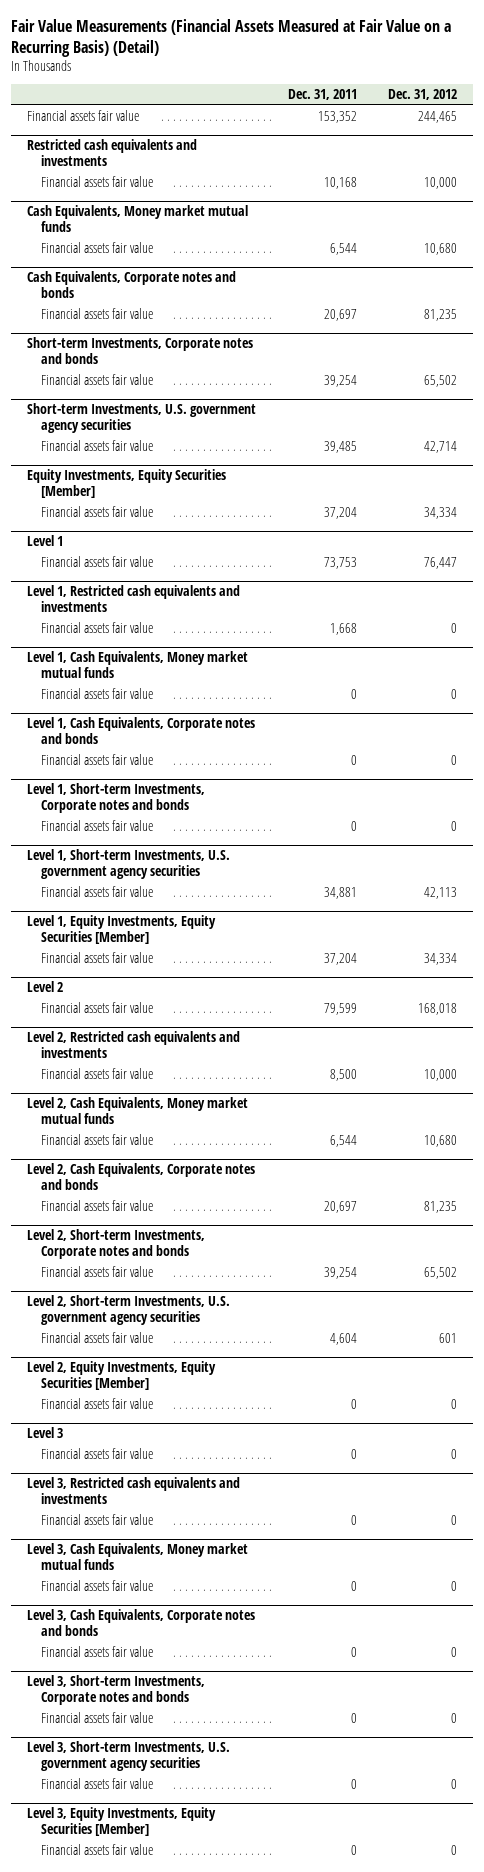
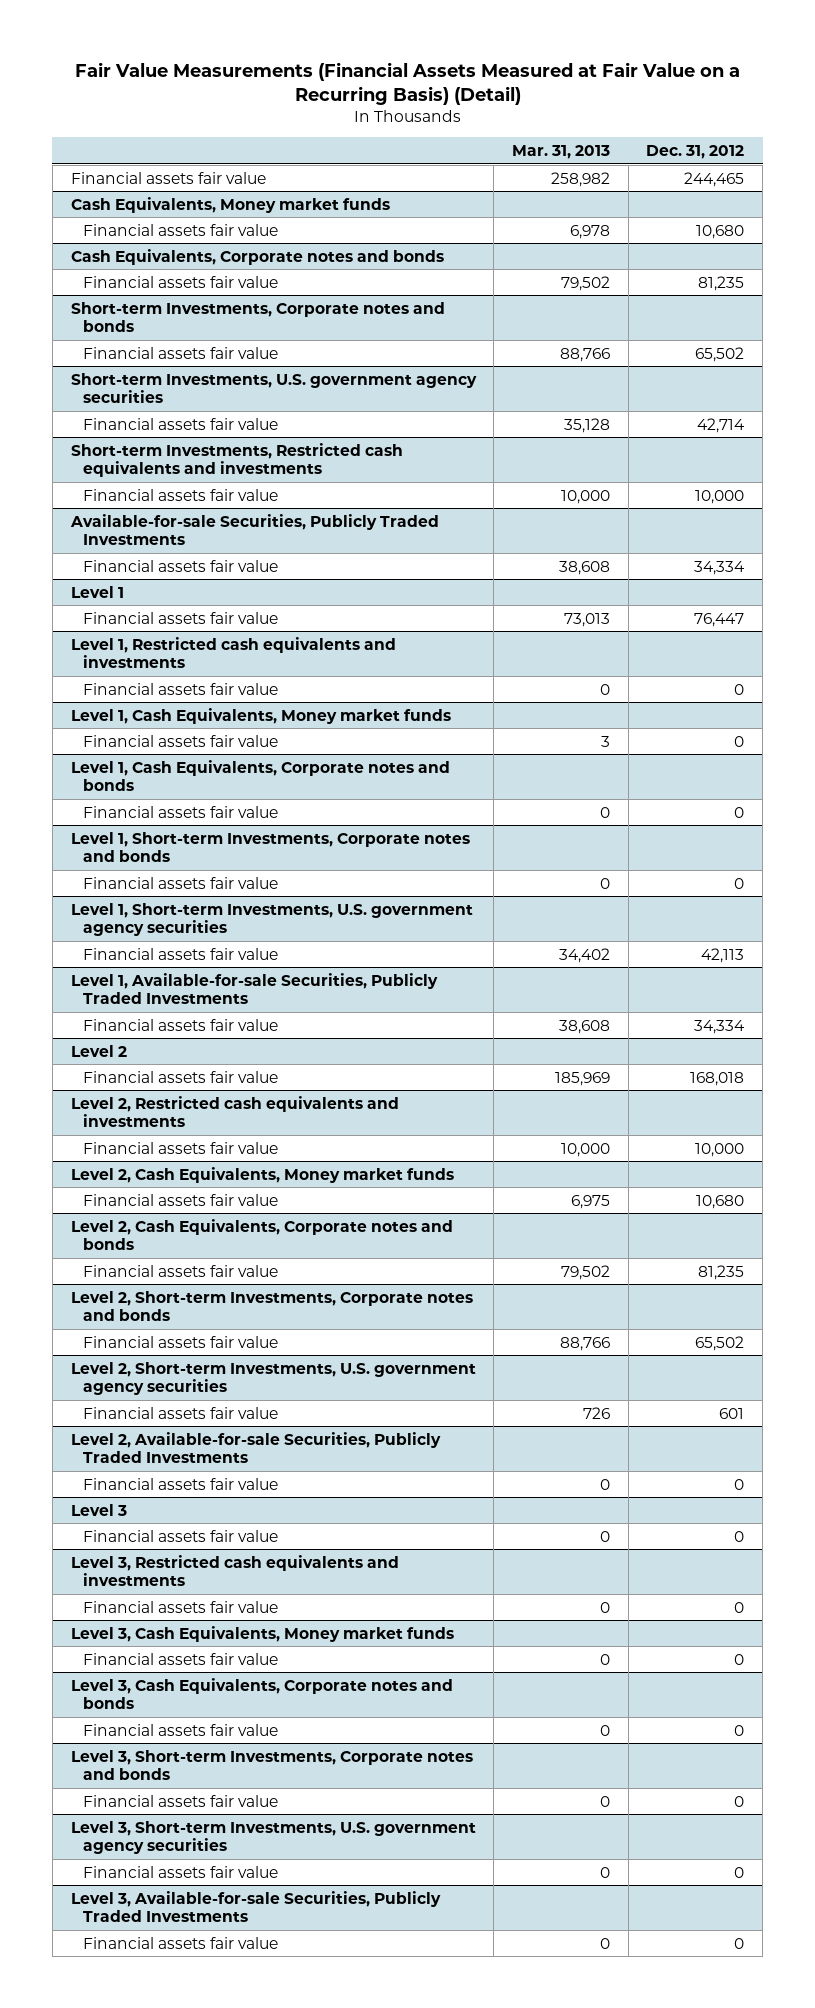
- | Dec. 31, 2011 | Dec. 31, 2012
+ | Mar. 31, 2013 | Dec. 31, 2012
- Restricted cash equivalents and investments
- Financial assets fair value | 10,168 | 10,000
- Cash Equivalents, Money market mutual funds
+ Cash Equivalents, Money market funds
- Equity Investments, Equity Securities [Member]
+ Short-term Investments, Restricted cash equivalents and investments
+ Financial assets fair value | 10,000 | 10,000
+ Available-for-sale Securities, Publicly Traded Investments
- Level 1, Cash Equivalents, Money market mutual funds
+ Level 1, Cash Equivalents, Money market funds
- Level 1, Equity Investments, Equity Securities [Member]
+ Level 1, Available-for-sale Securities, Publicly Traded Investments
- Level 2, Cash Equivalents, Money market mutual funds
+ Level 2, Cash Equivalents, Money market funds
- Level 2, Equity Investments, Equity Securities [Member]
+ Level 2, Available-for-sale Securities, Publicly Traded Investments
- Level 3, Cash Equivalents, Money market mutual funds
+ Level 3, Cash Equivalents, Money market funds
- Level 3, Equity Investments, Equity Securities [Member]
+ Level 3, Available-for-sale Securities, Publicly Traded Investments

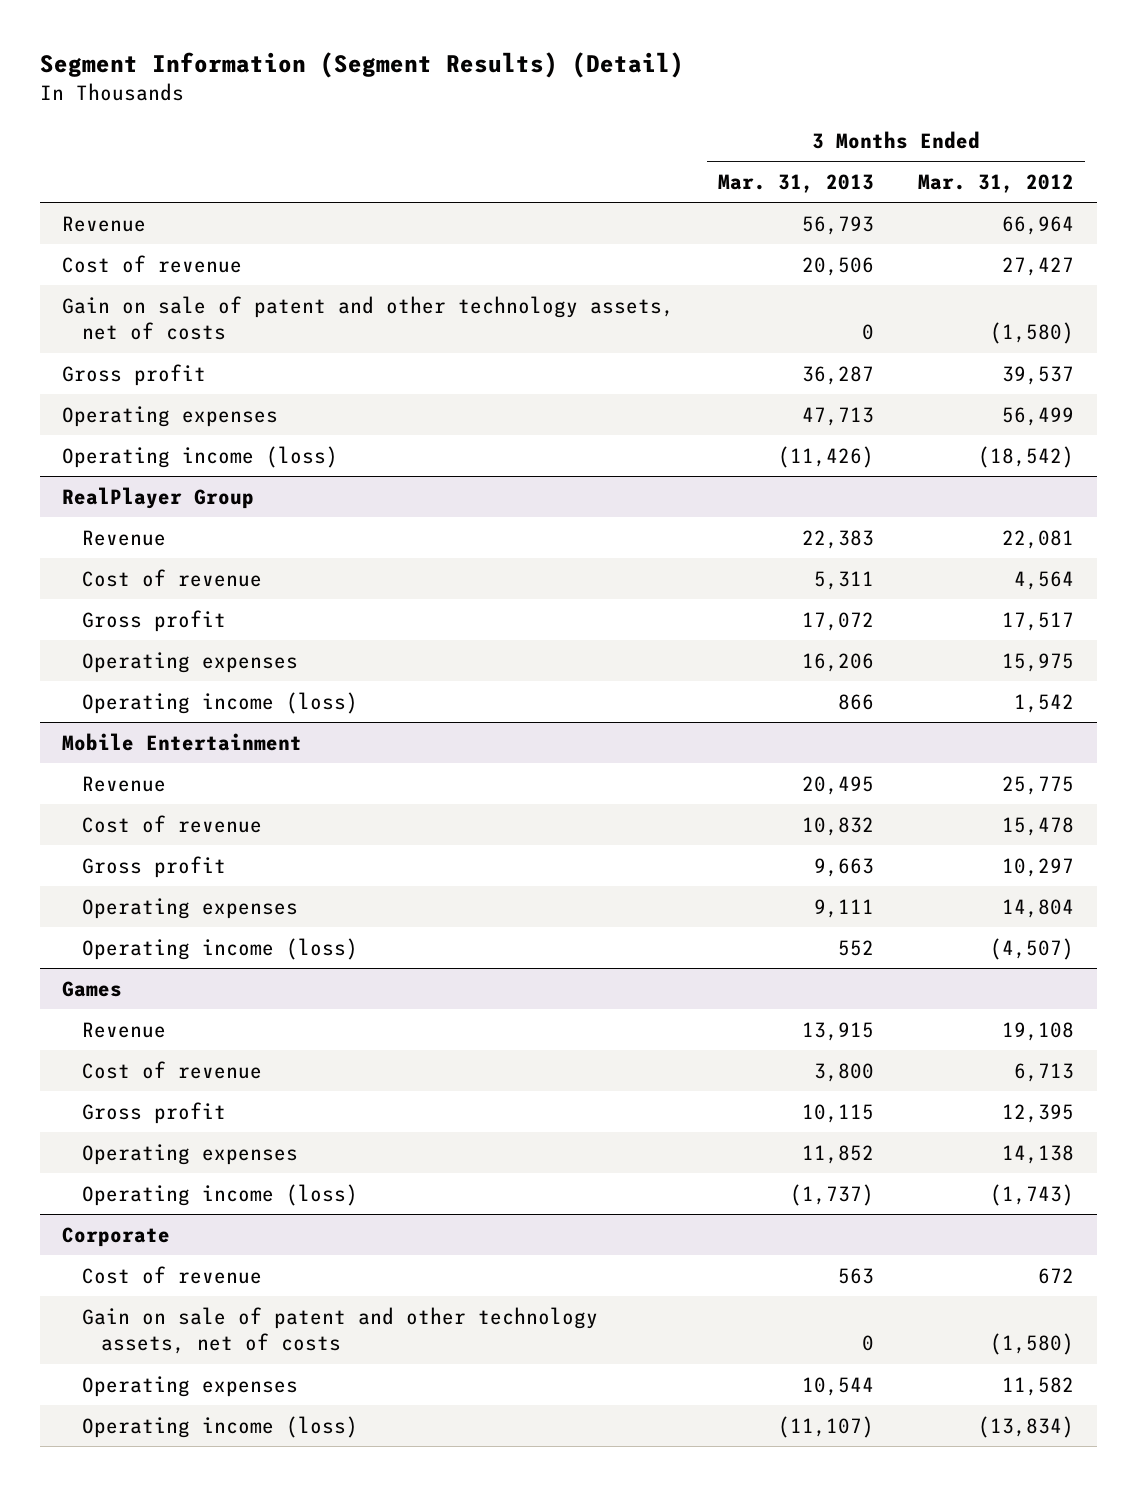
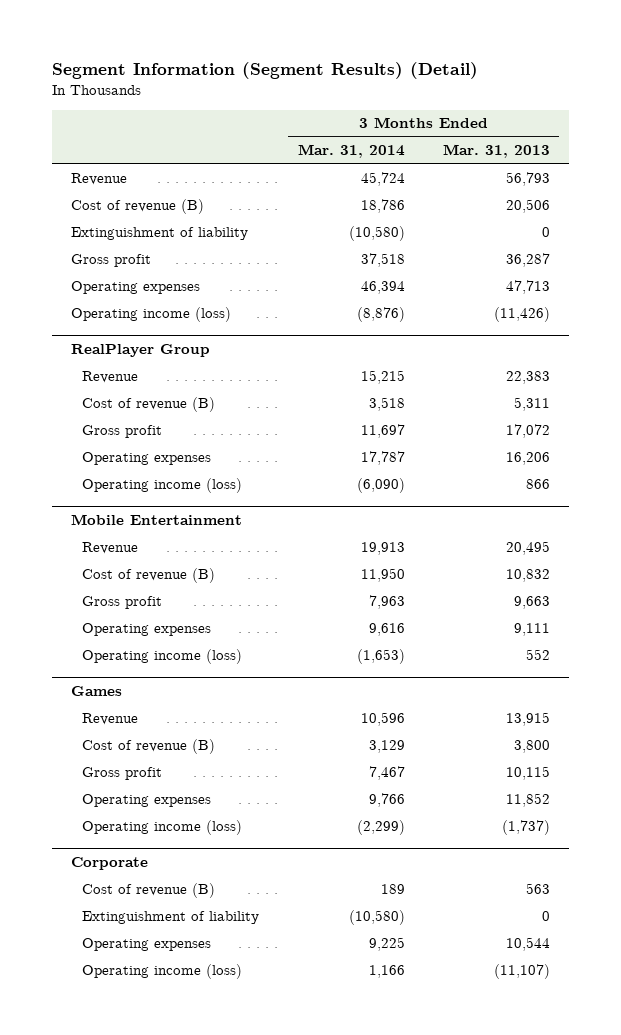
- | 3 Months Ended Mar. 31, 2013 | 3 Months Ended Mar. 31, 2012
+ | 3 Months Ended Mar. 31, 2014 | 3 Months Ended Mar. 31, 2013
- Cost of revenue | 20,506 | 27,427
- Gain on sale of patent and other technology assets, net of costs | 0 | (1,580)
+ Cost of revenue (B) | 18,786 | 20,506
+ Extinguishment of liability | (10,580) | 0
@ RealPlayer Group
- Cost of revenue | 5,311 | 4,564
+ Cost of revenue (B) | 3,518 | 5,311
@ Mobile Entertainment
- Cost of revenue | 10,832 | 15,478
+ Cost of revenue (B) | 11,950 | 10,832
@ Games
- Cost of revenue | 3,800 | 6,713
+ Cost of revenue (B) | 3,129 | 3,800
@ Corporate
- Cost of revenue | 563 | 672
- Gain on sale of patent and other technology assets, net of costs | 0 | (1,580)
+ Cost of revenue (B) | 189 | 563
+ Extinguishment of liability | (10,580) | 0

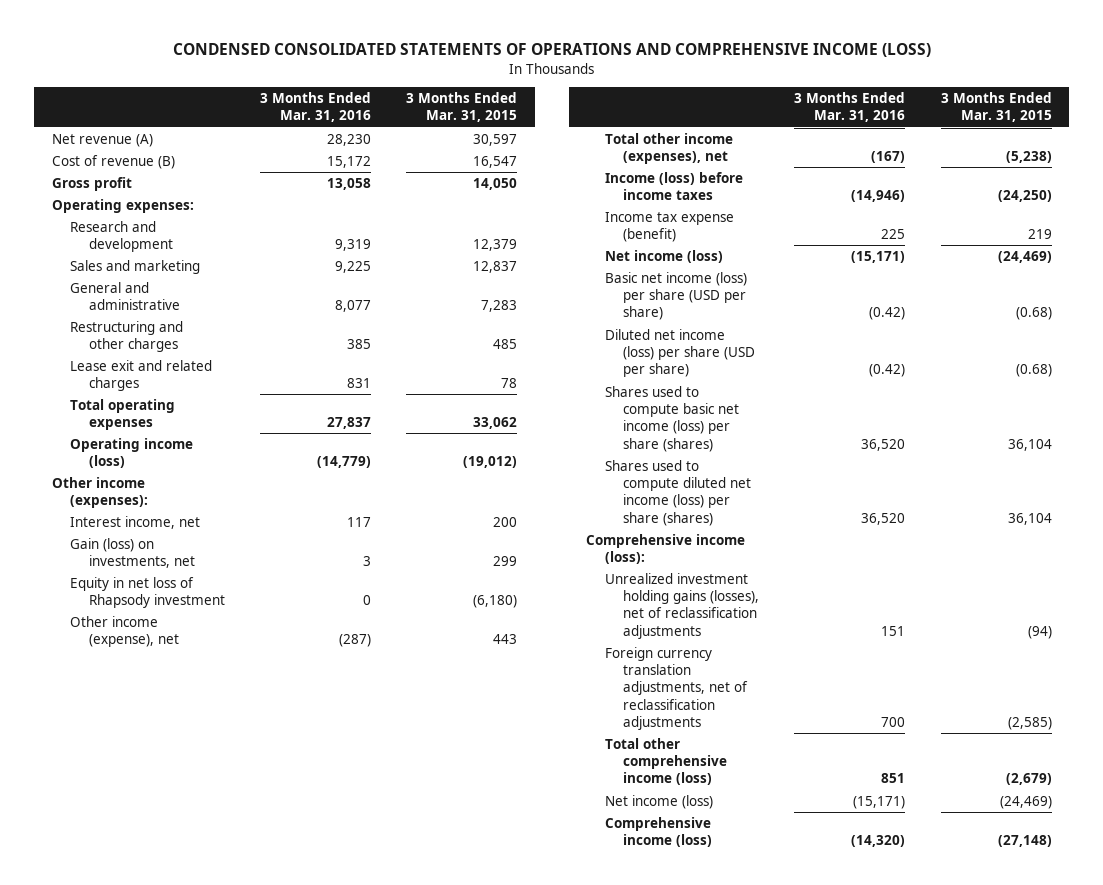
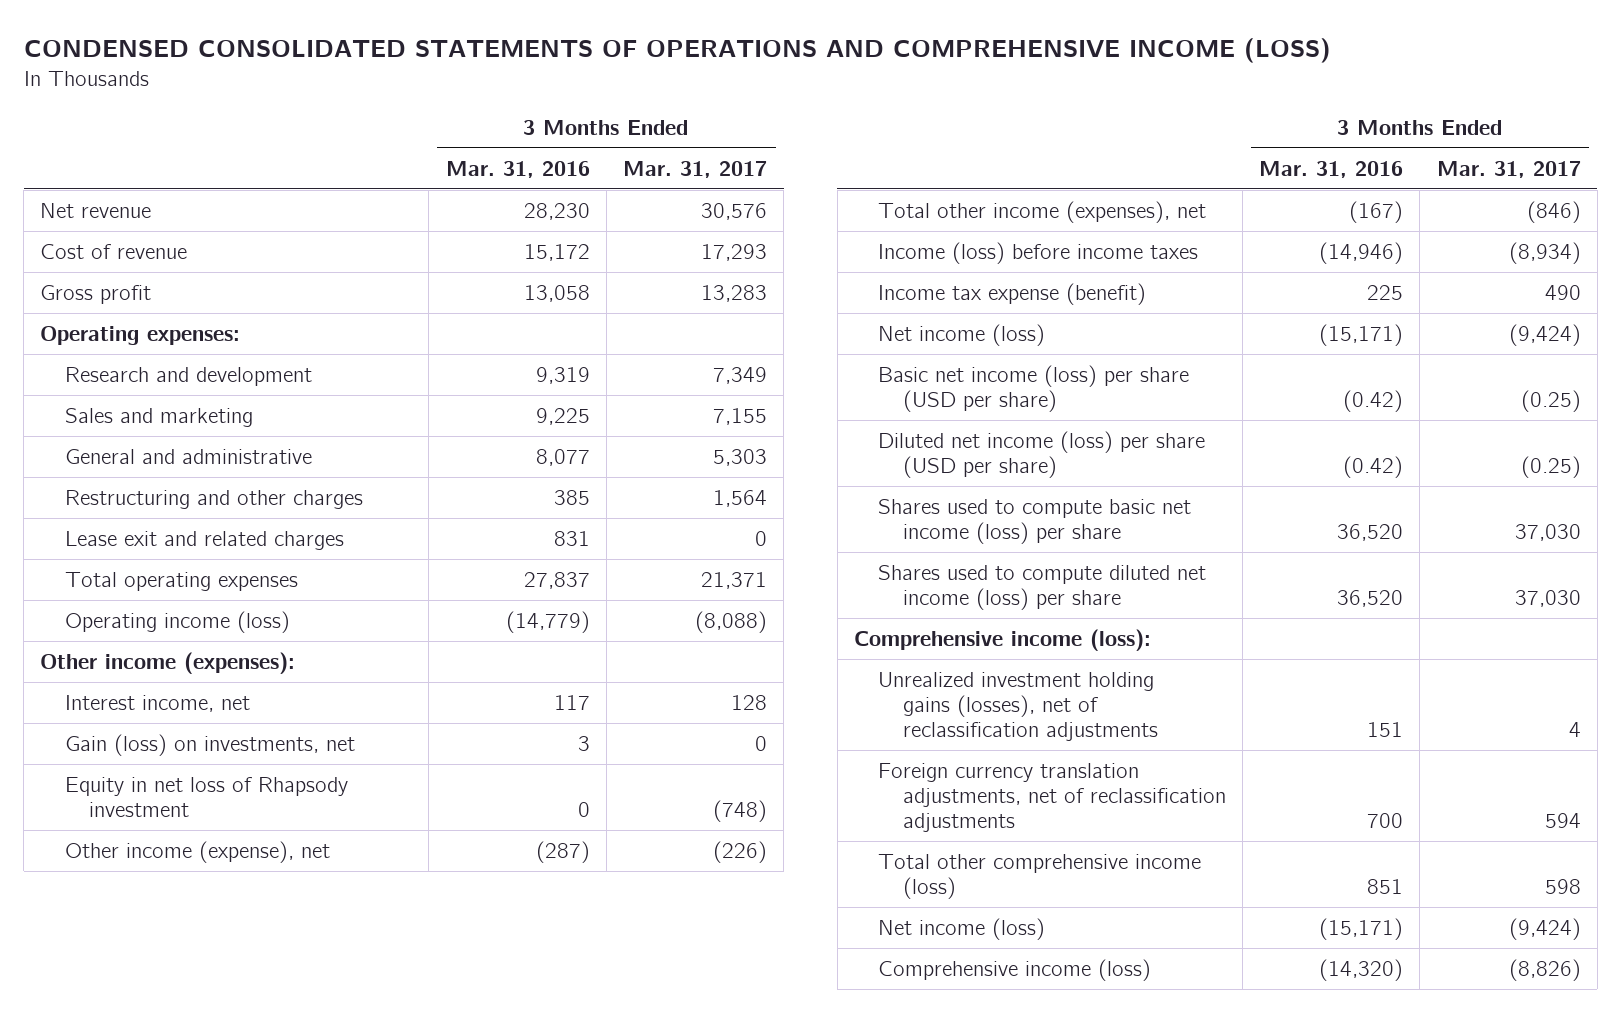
- | 3 Months Ended Mar. 31, 2016 | 3 Months Ended Mar. 31, 2015
+ | 3 Months Ended Mar. 31, 2016 | 3 Months Ended Mar. 31, 2017
- Net revenue (A) | 28,230 | 30,597
- Cost of revenue (B) | 15,172 | 16,547
+ Net revenue | 28,230 | 30,576
+ Cost of revenue | 15,172 | 17,293
- Shares used to compute basic net income (loss) per share (shares) | 36,520 | 36,104
- Shares used to compute diluted net income (loss) per share (shares) | 36,520 | 36,104
+ Shares used to compute basic net income (loss) per share | 36,520 | 37,030
+ Shares used to compute diluted net income (loss) per share | 36,520 | 37,030

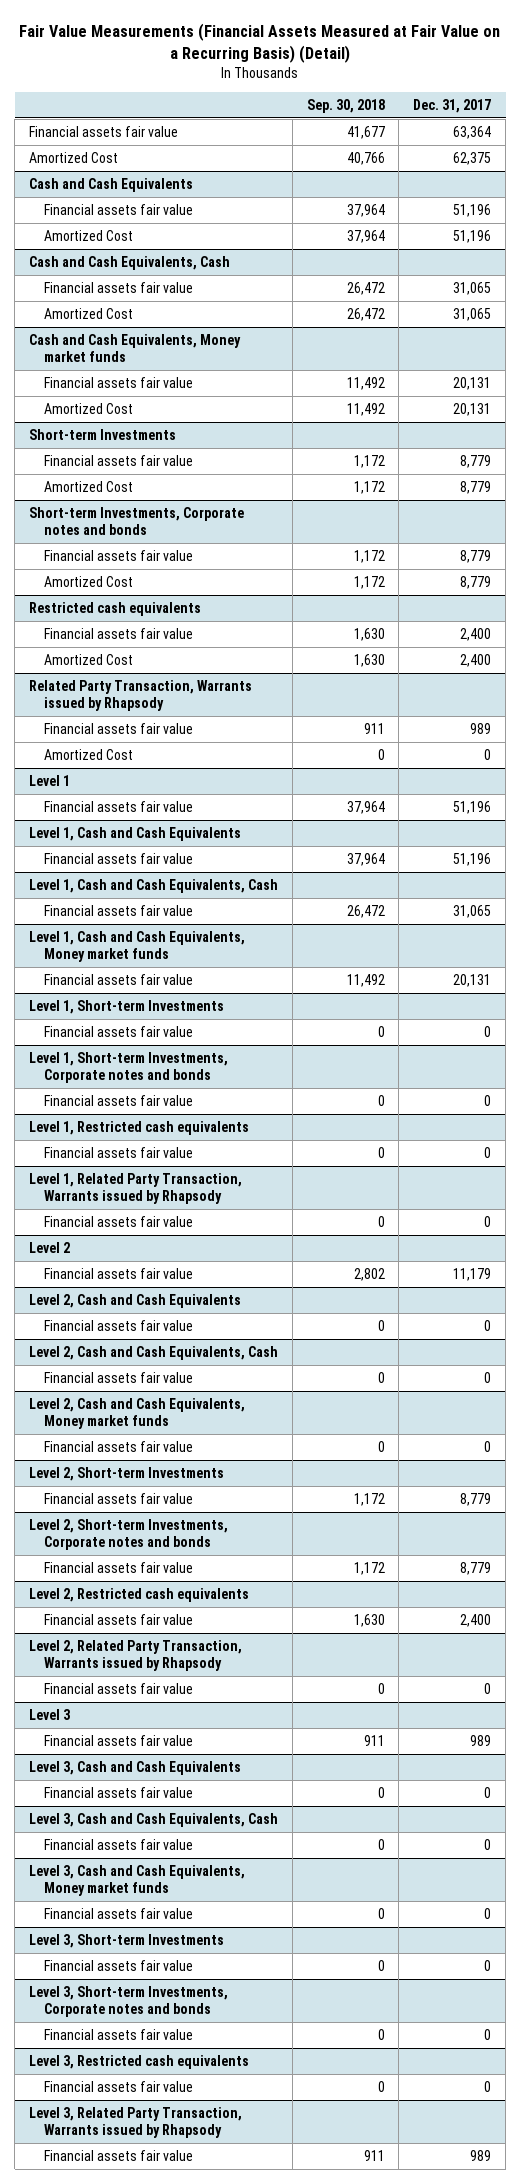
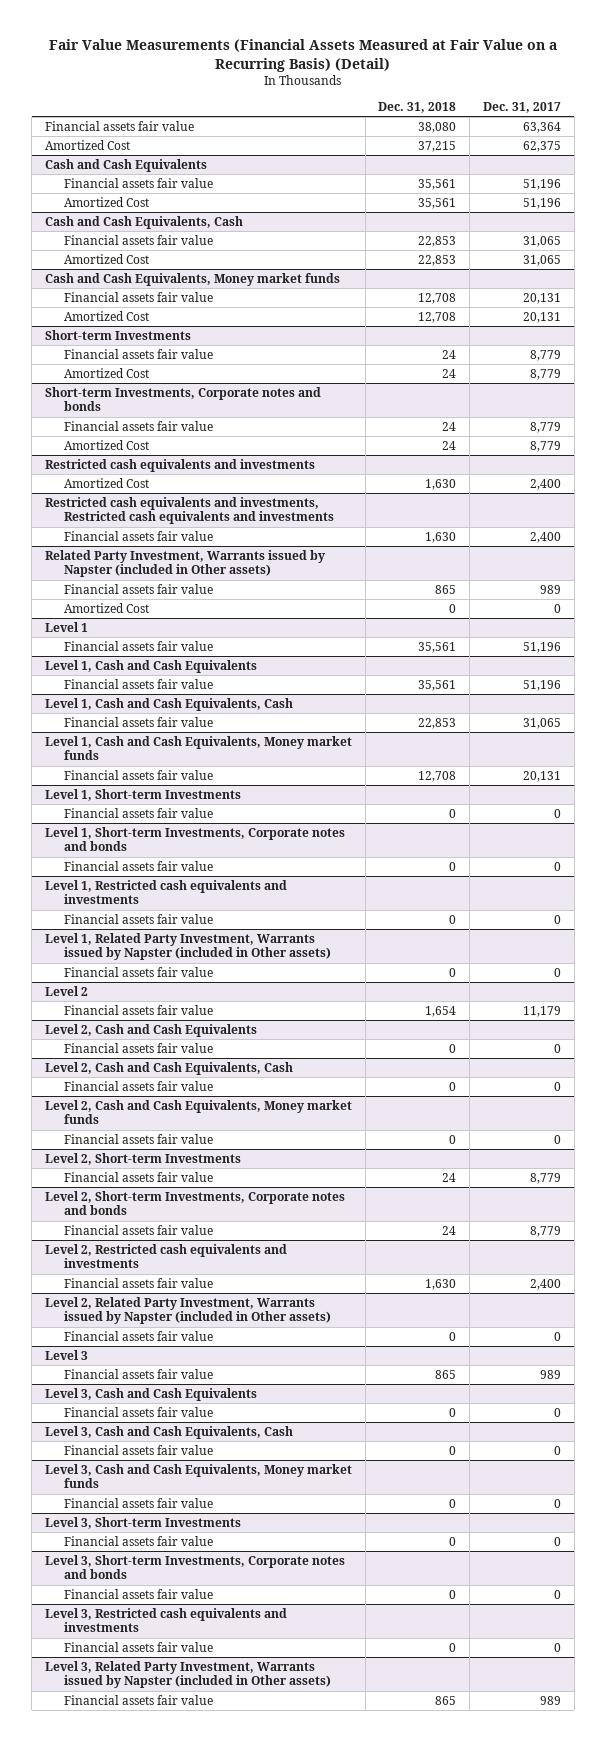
- | Sep. 30, 2018 | Dec. 31, 2017
+ | Dec. 31, 2018 | Dec. 31, 2017
- Restricted cash equivalents
- Financial assets fair value | 1,630 | 2,400
+ Restricted cash equivalents and investments
- Related Party Transaction, Warrants issued by Rhapsody
+ Restricted cash equivalents and investments, Restricted cash equivalents and investments
+ Financial assets fair value | 1,630 | 2,400
+ Related Party Investment, Warrants issued by Napster (included in Other assets)
- Level 1, Restricted cash equivalents
+ Level 1, Restricted cash equivalents and investments
- Level 1, Related Party Transaction, Warrants issued by Rhapsody
+ Level 1, Related Party Investment, Warrants issued by Napster (included in Other assets)
- Level 2, Restricted cash equivalents
+ Level 2, Restricted cash equivalents and investments
- Level 2, Related Party Transaction, Warrants issued by Rhapsody
+ Level 2, Related Party Investment, Warrants issued by Napster (included in Other assets)
- Level 3, Restricted cash equivalents
+ Level 3, Restricted cash equivalents and investments
- Level 3, Related Party Transaction, Warrants issued by Rhapsody
+ Level 3, Related Party Investment, Warrants issued by Napster (included in Other assets)

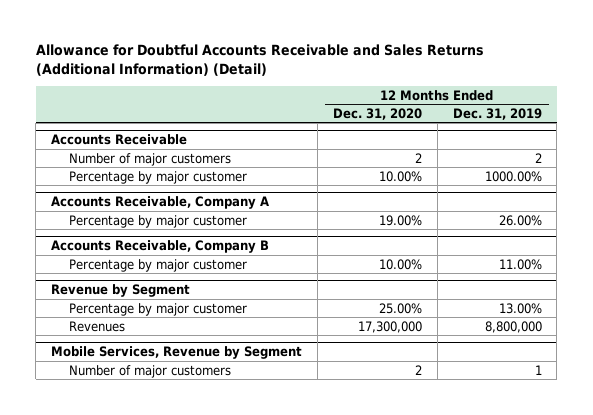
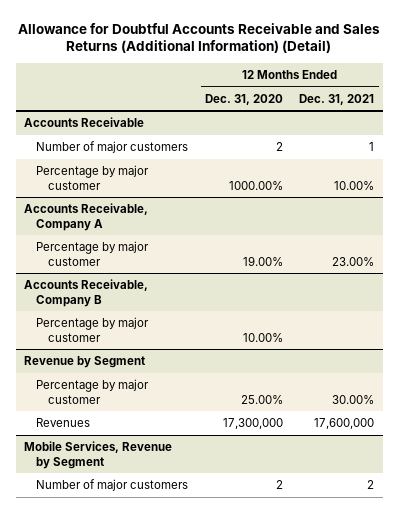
- | 12 Months Ended Dec. 31, 2020 | 12 Months Ended Dec. 31, 2019
+ | 12 Months Ended Dec. 31, 2020 | 12 Months Ended Dec. 31, 2021
@ Accounts Receivable
- Percentage by major customer | 10.00% | 1000.00%
+ Percentage by major customer | 1000.00% | 10.00%

